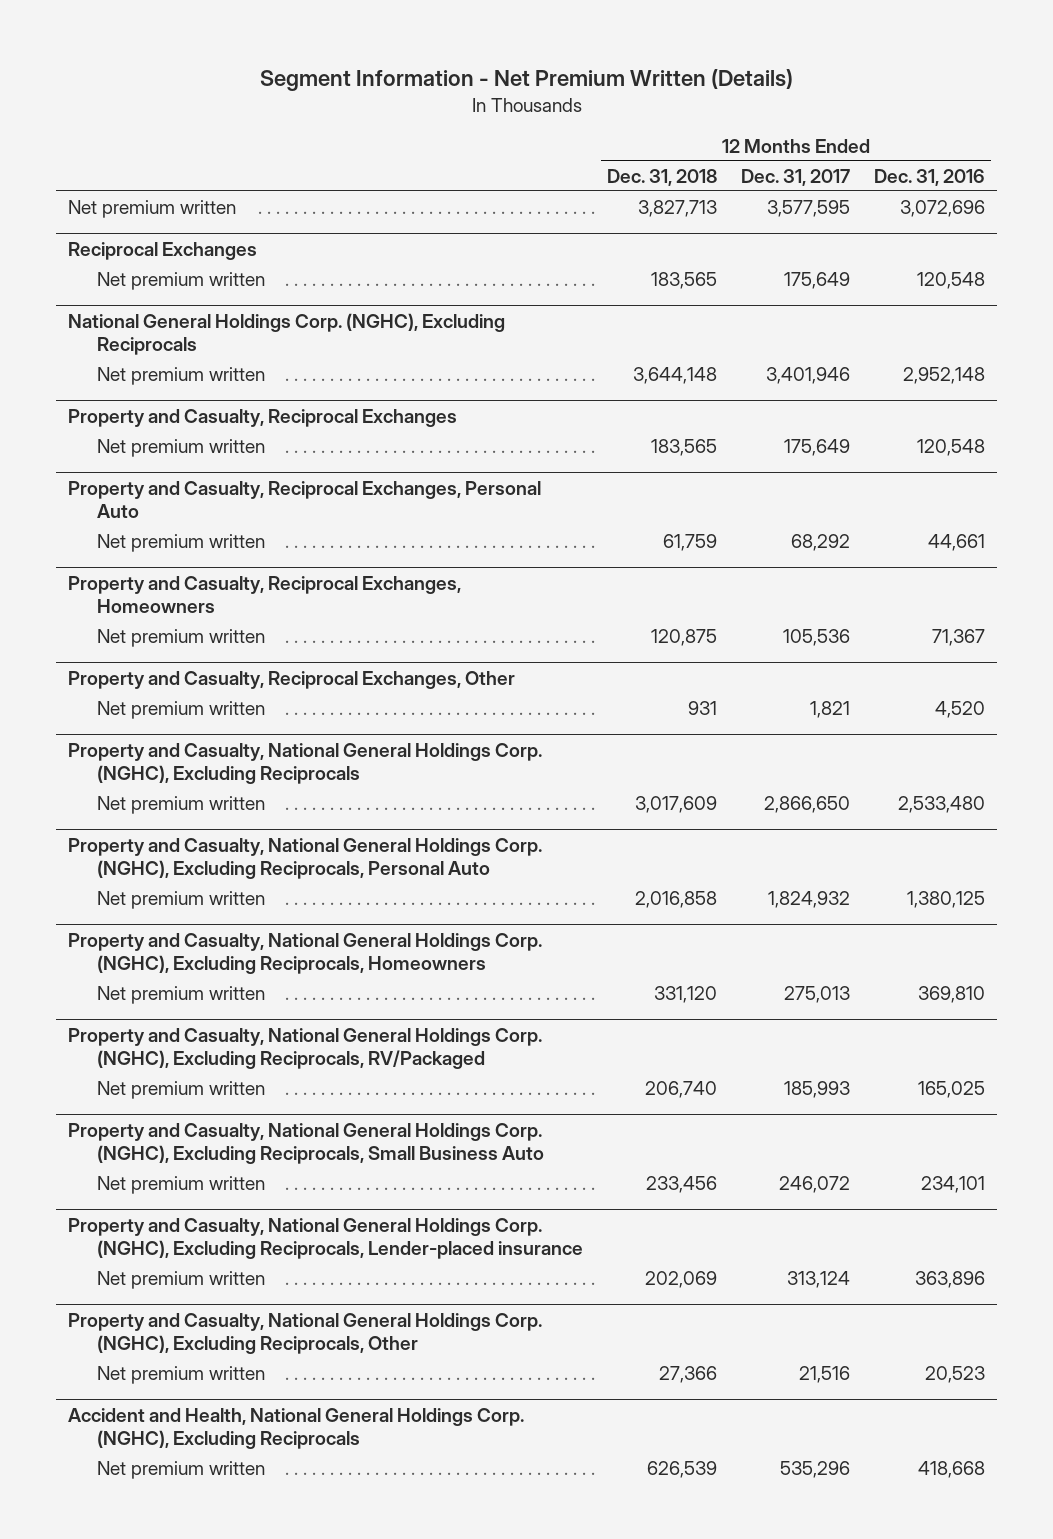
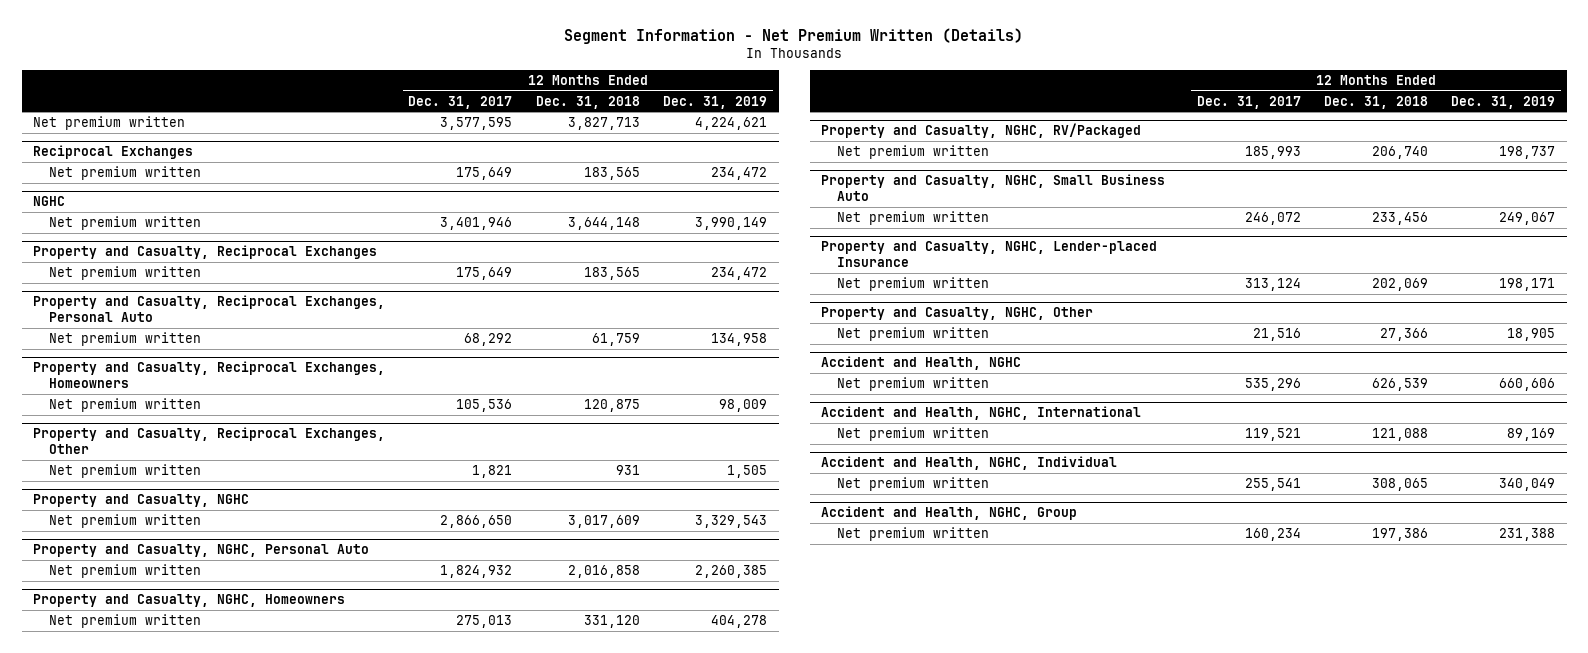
- | 12 Months Ended Dec. 31, 2018 | 12 Months Ended Dec. 31, 2017 | 12 Months Ended Dec. 31, 2016
+ | 12 Months Ended Dec. 31, 2017 | 12 Months Ended Dec. 31, 2018 | 12 Months Ended Dec. 31, 2019
- National General Holdings Corp. (NGHC), Excluding Reciprocals
+ NGHC
- Property and Casualty, National General Holdings Corp. (NGHC), Excluding Reciprocals
+ Property and Casualty, NGHC
- Property and Casualty, National General Holdings Corp. (NGHC), Excluding Reciprocals, Personal Auto
+ Property and Casualty, NGHC, Personal Auto
- Property and Casualty, National General Holdings Corp. (NGHC), Excluding Reciprocals, Homeowners
+ Property and Casualty, NGHC, Homeowners
- Property and Casualty, National General Holdings Corp. (NGHC), Excluding Reciprocals, RV/Packaged
+ Property and Casualty, NGHC, RV/Packaged
- Property and Casualty, National General Holdings Corp. (NGHC), Excluding Reciprocals, Small Business Auto
+ Property and Casualty, NGHC, Small Business Auto
- Property and Casualty, National General Holdings Corp. (NGHC), Excluding Reciprocals, Lender-placed insurance
+ Property and Casualty, NGHC, Lender-placed Insurance
- Property and Casualty, National General Holdings Corp. (NGHC), Excluding Reciprocals, Other
+ Property and Casualty, NGHC, Other
- Accident and Health, National General Holdings Corp. (NGHC), Excluding Reciprocals
+ Accident and Health, NGHC
+ Accident and Health, NGHC, International
+ Net premium written | 119,521 | 121,088 | 89,169
+ Accident and Health, NGHC, Individual
+ Net premium written | 255,541 | 308,065 | 340,049
+ Accident and Health, NGHC, Group
+ Net premium written | 160,234 | 197,386 | 231,388

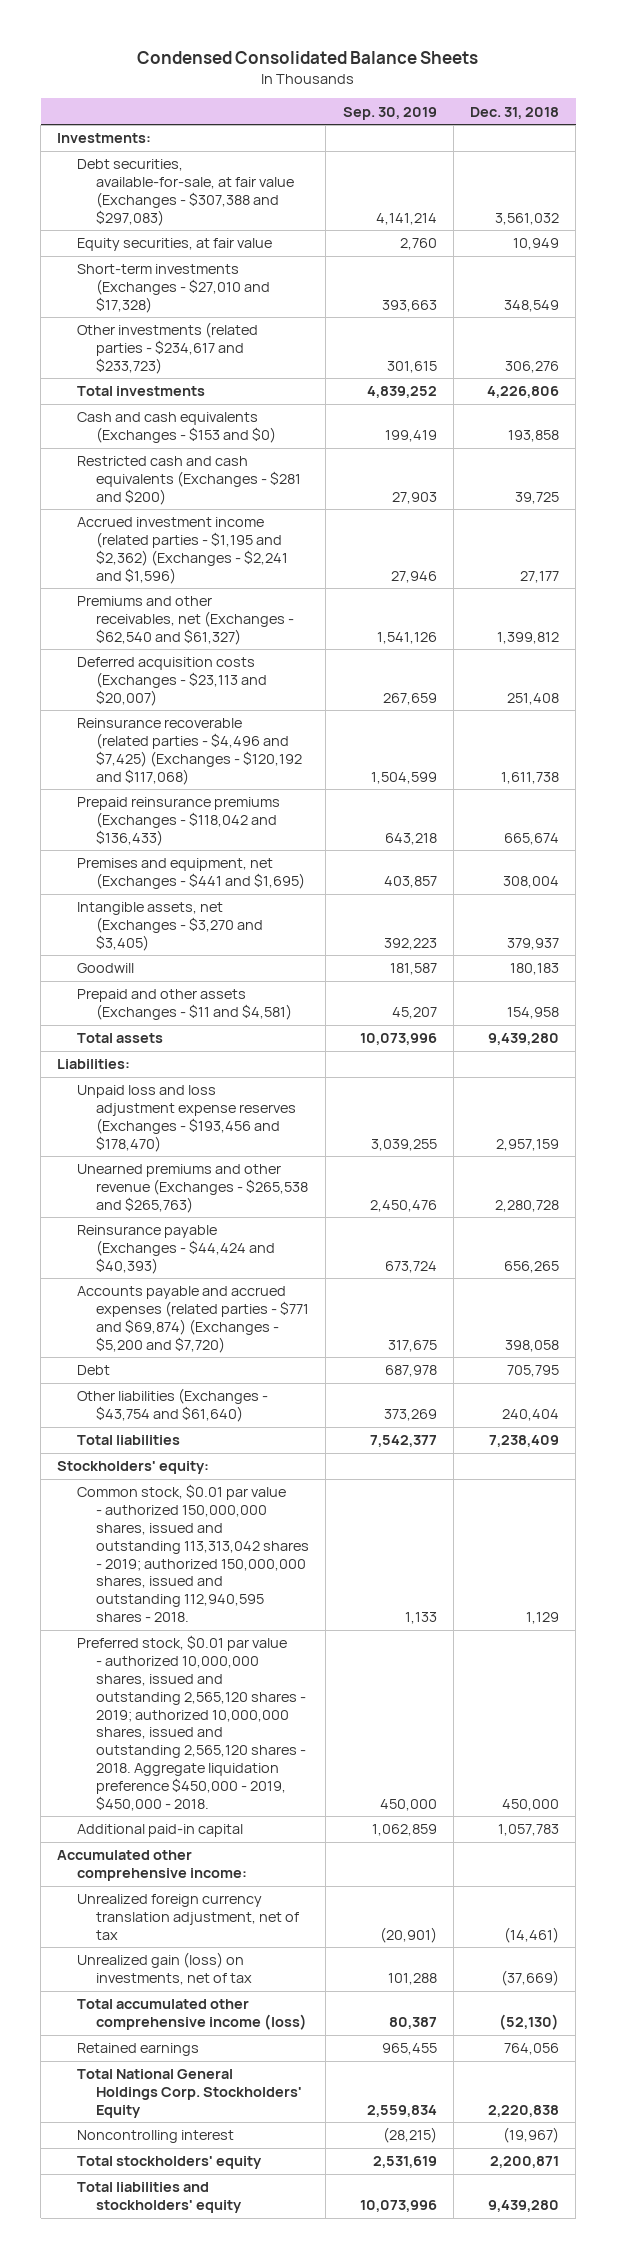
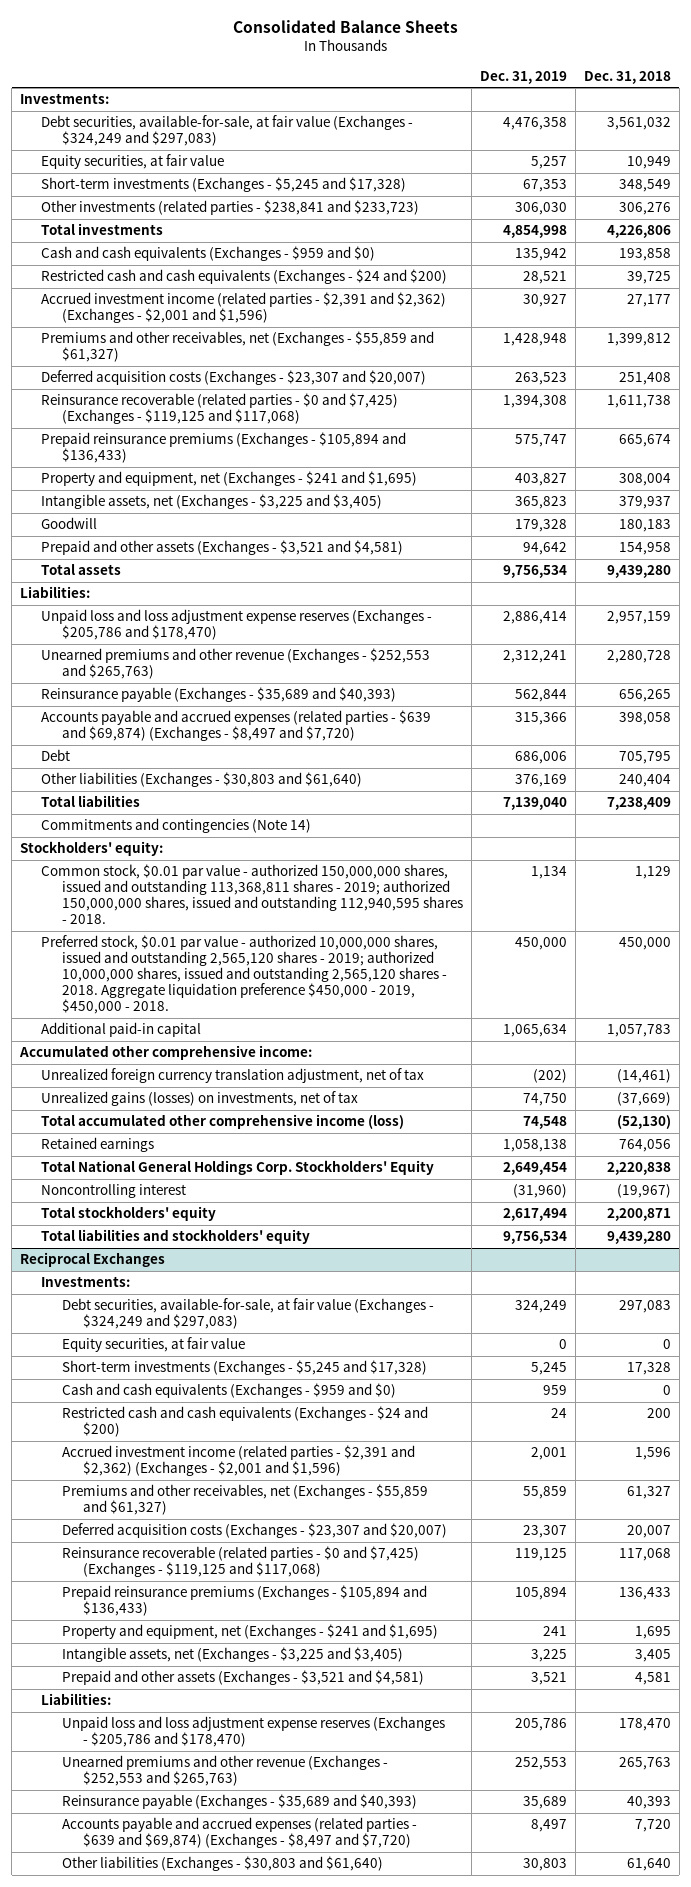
- Condensed Consolidated Balance Sheets
+ Consolidated Balance Sheets
- | Sep. 30, 2019 | Dec. 31, 2018
+ | Dec. 31, 2019 | Dec. 31, 2018
- Debt securities, available-for-sale, at fair value (Exchanges - $307,388 and $297,083) | 4,141,214 | 3,561,032
+ Debt securities, available-for-sale, at fair value (Exchanges - $324,249 and $297,083) | 4,476,358 | 3,561,032
- Short-term investments (Exchanges - $27,010 and $17,328) | 393,663 | 348,549
- Other investments (related parties - $234,617 and $233,723) | 301,615 | 306,276
+ Short-term investments (Exchanges - $5,245 and $17,328) | 67,353 | 348,549
+ Other investments (related parties - $238,841 and $233,723) | 306,030 | 306,276
- Cash and cash equivalents (Exchanges - $153 and $0) | 199,419 | 193,858
- Restricted cash and cash equivalents (Exchanges - $281 and $200) | 27,903 | 39,725
- Accrued investment income (related parties - $1,195 and $2,362) (Exchanges - $2,241 and $1,596) | 27,946 | 27,177
- Premiums and other receivables, net (Exchanges - $62,540 and $61,327) | 1,541,126 | 1,399,812
- Deferred acquisition costs (Exchanges - $23,113 and $20,007) | 267,659 | 251,408
- Reinsurance recoverable (related parties - $4,496 and $7,425) (Exchanges - $120,192 and $117,068) | 1,504,599 | 1,611,738
- Prepaid reinsurance premiums (Exchanges - $118,042 and $136,433) | 643,218 | 665,674
- Premises and equipment, net (Exchanges - $441 and $1,695) | 403,857 | 308,004
- Intangible assets, net (Exchanges - $3,270 and $3,405) | 392,223 | 379,937
+ Cash and cash equivalents (Exchanges - $959 and $0) | 135,942 | 193,858
+ Restricted cash and cash equivalents (Exchanges - $24 and $200) | 28,521 | 39,725
+ Accrued investment income (related parties - $2,391 and $2,362) (Exchanges - $2,001 and $1,596) | 30,927 | 27,177
+ Premiums and other receivables, net (Exchanges - $55,859 and $61,327) | 1,428,948 | 1,399,812
+ Deferred acquisition costs (Exchanges - $23,307 and $20,007) | 263,523 | 251,408
+ Reinsurance recoverable (related parties - $0 and $7,425) (Exchanges - $119,125 and $117,068) | 1,394,308 | 1,611,738
+ Prepaid reinsurance premiums (Exchanges - $105,894 and $136,433) | 575,747 | 665,674
+ Property and equipment, net (Exchanges - $241 and $1,695) | 403,827 | 308,004
+ Intangible assets, net (Exchanges - $3,225 and $3,405) | 365,823 | 379,937
- Prepaid and other assets (Exchanges - $11 and $4,581) | 45,207 | 154,958
+ Prepaid and other assets (Exchanges - $3,521 and $4,581) | 94,642 | 154,958
- Unpaid loss and loss adjustment expense reserves (Exchanges - $193,456 and $178,470) | 3,039,255 | 2,957,159
- Unearned premiums and other revenue (Exchanges - $265,538 and $265,763) | 2,450,476 | 2,280,728
- Reinsurance payable (Exchanges - $44,424 and $40,393) | 673,724 | 656,265
- Accounts payable and accrued expenses (related parties - $771 and $69,874) (Exchanges - $5,200 and $7,720) | 317,675 | 398,058
+ Unpaid loss and loss adjustment expense reserves (Exchanges - $205,786 and $178,470) | 2,886,414 | 2,957,159
+ Unearned premiums and other revenue (Exchanges - $252,553 and $265,763) | 2,312,241 | 2,280,728
+ Reinsurance payable (Exchanges - $35,689 and $40,393) | 562,844 | 656,265
+ Accounts payable and accrued expenses (related parties - $639 and $69,874) (Exchanges - $8,497 and $7,720) | 315,366 | 398,058
- Other liabilities (Exchanges - $43,754 and $61,640) | 373,269 | 240,404
+ Other liabilities (Exchanges - $30,803 and $61,640) | 376,169 | 240,404
+ Commitments and contingencies (Note 14)
- Common stock, $0.01 par value - authorized 150,000,000 shares, issued and outstanding 113,313,042 shares - 2019; authorized 150,000,000 shares, issued and outstanding 112,940,595 shares - 2018. | 1,133 | 1,129
+ Common stock, $0.01 par value - authorized 150,000,000 shares, issued and outstanding 113,368,811 shares - 2019; authorized 150,000,000 shares, issued and outstanding 112,940,595 shares - 2018. | 1,134 | 1,129
- Unrealized gain (loss) on investments, net of tax | 101,288 | (37,669)
+ Unrealized gains (losses) on investments, net of tax | 74,750 | (37,669)
+ Reciprocal Exchanges
+ Investments:
+ Debt securities, available-for-sale, at fair value (Exchanges - $324,249 and $297,083) | 324,249 | 297,083
+ Equity securities, at fair value | 0 | 0
+ Short-term investments (Exchanges - $5,245 and $17,328) | 5,245 | 17,328
+ Cash and cash equivalents (Exchanges - $959 and $0) | 959 | 0
+ Restricted cash and cash equivalents (Exchanges - $24 and $200) | 24 | 200
+ Accrued investment income (related parties - $2,391 and $2,362) (Exchanges - $2,001 and $1,596) | 2,001 | 1,596
+ Premiums and other receivables, net (Exchanges - $55,859 and $61,327) | 55,859 | 61,327
+ Deferred acquisition costs (Exchanges - $23,307 and $20,007) | 23,307 | 20,007
+ Reinsurance recoverable (related parties - $0 and $7,425) (Exchanges - $119,125 and $117,068) | 119,125 | 117,068
+ Prepaid reinsurance premiums (Exchanges - $105,894 and $136,433) | 105,894 | 136,433
+ Property and equipment, net (Exchanges - $241 and $1,695) | 241 | 1,695
+ Intangible assets, net (Exchanges - $3,225 and $3,405) | 3,225 | 3,405
+ Prepaid and other assets (Exchanges - $3,521 and $4,581) | 3,521 | 4,581
+ Liabilities:
+ Unpaid loss and loss adjustment expense reserves (Exchanges - $205,786 and $178,470) | 205,786 | 178,470
+ Unearned premiums and other revenue (Exchanges - $252,553 and $265,763) | 252,553 | 265,763
+ Reinsurance payable (Exchanges - $35,689 and $40,393) | 35,689 | 40,393
+ Accounts payable and accrued expenses (related parties - $639 and $69,874) (Exchanges - $8,497 and $7,720) | 8,497 | 7,720
+ Other liabilities (Exchanges - $30,803 and $61,640) | 30,803 | 61,640

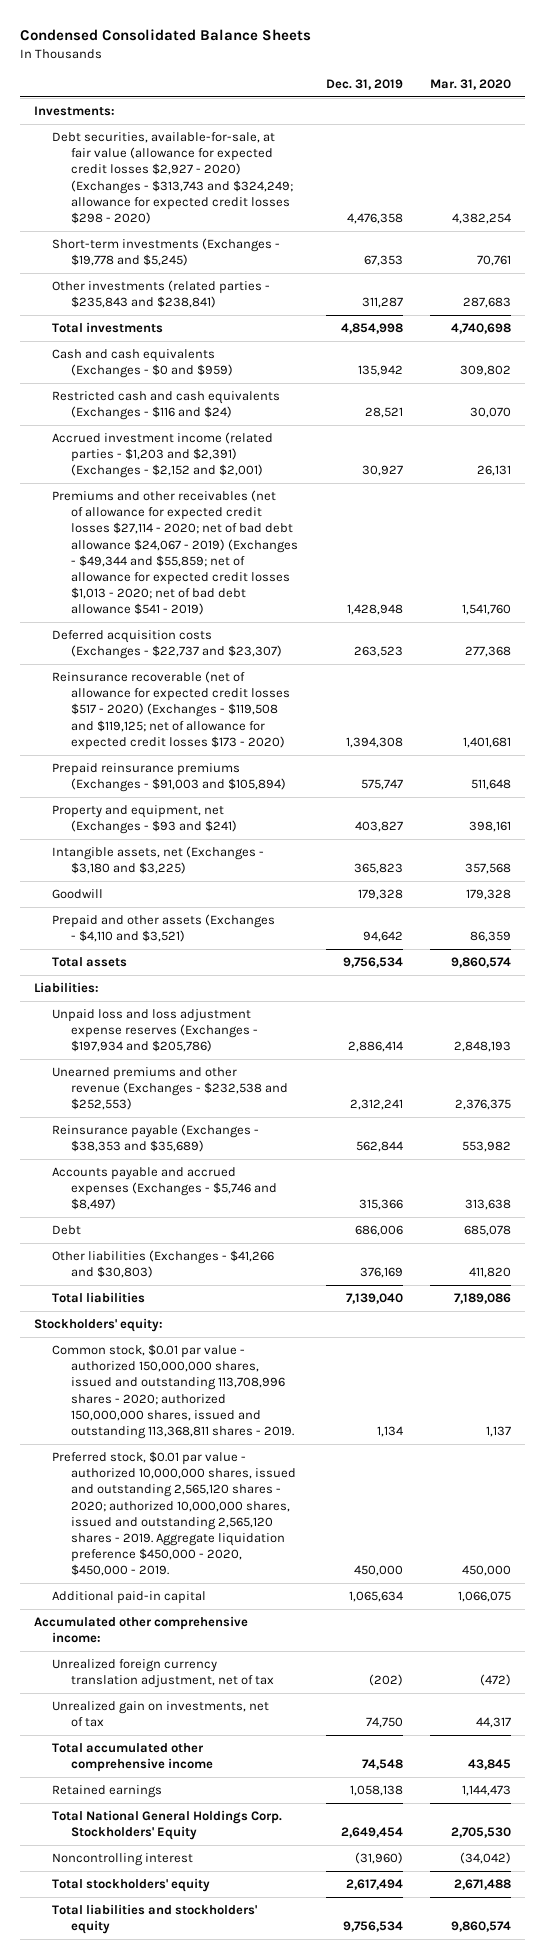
- Consolidated Balance Sheets
+ Condensed Consolidated Balance Sheets
- | Dec. 31, 2019 | Dec. 31, 2018
+ | Dec. 31, 2019 | Mar. 31, 2020
- Debt securities, available-for-sale, at fair value (Exchanges - $324,249 and $297,083) | 4,476,358 | 3,561,032
- Equity securities, at fair value | 5,257 | 10,949
- Short-term investments (Exchanges - $5,245 and $17,328) | 67,353 | 348,549
- Other investments (related parties - $238,841 and $233,723) | 306,030 | 306,276
+ Debt securities, available-for-sale, at fair value (allowance for expected credit losses $2,927 - 2020) (Exchanges - $313,743 and $324,249; allowance for expected credit losses $298 - 2020) | 4,476,358 | 4,382,254
+ Short-term investments (Exchanges - $19,778 and $5,245) | 67,353 | 70,761
+ Other investments (related parties - $235,843 and $238,841) | 311,287 | 287,683
- Cash and cash equivalents (Exchanges - $959 and $0) | 135,942 | 193,858
- Restricted cash and cash equivalents (Exchanges - $24 and $200) | 28,521 | 39,725
- Accrued investment income (related parties - $2,391 and $2,362) (Exchanges - $2,001 and $1,596) | 30,927 | 27,177
- Premiums and other receivables, net (Exchanges - $55,859 and $61,327) | 1,428,948 | 1,399,812
- Deferred acquisition costs (Exchanges - $23,307 and $20,007) | 263,523 | 251,408
- Reinsurance recoverable (related parties - $0 and $7,425) (Exchanges - $119,125 and $117,068) | 1,394,308 | 1,611,738
- Prepaid reinsurance premiums (Exchanges - $105,894 and $136,433) | 575,747 | 665,674
- Property and equipment, net (Exchanges - $241 and $1,695) | 403,827 | 308,004
- Intangible assets, net (Exchanges - $3,225 and $3,405) | 365,823 | 379,937
+ Cash and cash equivalents (Exchanges - $0 and $959) | 135,942 | 309,802
+ Restricted cash and cash equivalents (Exchanges - $116 and $24) | 28,521 | 30,070
+ Accrued investment income (related parties - $1,203 and $2,391) (Exchanges - $2,152 and $2,001) | 30,927 | 26,131
+ Premiums and other receivables (net of allowance for expected credit losses $27,114 - 2020; net of bad debt allowance $24,067 - 2019) (Exchanges - $49,344 and $55,859; net of allowance for expected credit losses $1,013 - 2020; net of bad debt allowance $541 - 2019) | 1,428,948 | 1,541,760
+ Deferred acquisition costs (Exchanges - $22,737 and $23,307) | 263,523 | 277,368
+ Reinsurance recoverable (net of allowance for expected credit losses $517 - 2020) (Exchanges - $119,508 and $119,125; net of allowance for expected credit losses $173 - 2020) | 1,394,308 | 1,401,681
+ Prepaid reinsurance premiums (Exchanges - $91,003 and $105,894) | 575,747 | 511,648
+ Property and equipment, net (Exchanges - $93 and $241) | 403,827 | 398,161
+ Intangible assets, net (Exchanges - $3,180 and $3,225) | 365,823 | 357,568
- Prepaid and other assets (Exchanges - $3,521 and $4,581) | 94,642 | 154,958
+ Prepaid and other assets (Exchanges - $4,110 and $3,521) | 94,642 | 86,359
- Unpaid loss and loss adjustment expense reserves (Exchanges - $205,786 and $178,470) | 2,886,414 | 2,957,159
- Unearned premiums and other revenue (Exchanges - $252,553 and $265,763) | 2,312,241 | 2,280,728
- Reinsurance payable (Exchanges - $35,689 and $40,393) | 562,844 | 656,265
- Accounts payable and accrued expenses (related parties - $639 and $69,874) (Exchanges - $8,497 and $7,720) | 315,366 | 398,058
+ Unpaid loss and loss adjustment expense reserves (Exchanges - $197,934 and $205,786) | 2,886,414 | 2,848,193
+ Unearned premiums and other revenue (Exchanges - $232,538 and $252,553) | 2,312,241 | 2,376,375
+ Reinsurance payable (Exchanges - $38,353 and $35,689) | 562,844 | 553,982
+ Accounts payable and accrued expenses (Exchanges - $5,746 and $8,497) | 315,366 | 313,638
- Other liabilities (Exchanges - $30,803 and $61,640) | 376,169 | 240,404
+ Other liabilities (Exchanges - $41,266 and $30,803) | 376,169 | 411,820
- Commitments and contingencies (Note 14)
- Common stock, $0.01 par value - authorized 150,000,000 shares, issued and outstanding 113,368,811 shares - 2019; authorized 150,000,000 shares, issued and outstanding 112,940,595 shares - 2018. | 1,134 | 1,129
- Preferred stock, $0.01 par value - authorized 10,000,000 shares, issued and outstanding 2,565,120 shares - 2019; authorized 10,000,000 shares, issued and outstanding 2,565,120 shares - 2018. Aggregate liquidation preference $450,000 - 2019, $450,000 - 2018. | 450,000 | 450,000
+ Common stock, $0.01 par value - authorized 150,000,000 shares, issued and outstanding 113,708,996 shares - 2020; authorized 150,000,000 shares, issued and outstanding 113,368,811 shares - 2019. | 1,134 | 1,137
+ Preferred stock, $0.01 par value - authorized 10,000,000 shares, issued and outstanding 2,565,120 shares - 2020; authorized 10,000,000 shares, issued and outstanding 2,565,120 shares - 2019. Aggregate liquidation preference $450,000 - 2020, $450,000 - 2019. | 450,000 | 450,000
- Unrealized gains (losses) on investments, net of tax | 74,750 | (37,669)
- Total accumulated other comprehensive income (loss) | 74,548 | (52,130)
+ Unrealized gain on investments, net of tax | 74,750 | 44,317
+ Total accumulated other comprehensive income | 74,548 | 43,845
- Reciprocal Exchanges
- Investments:
- Debt securities, available-for-sale, at fair value (Exchanges - $324,249 and $297,083) | 324,249 | 297,083
- Equity securities, at fair value | 0 | 0
- Short-term investments (Exchanges - $5,245 and $17,328) | 5,245 | 17,328
- Cash and cash equivalents (Exchanges - $959 and $0) | 959 | 0
- Restricted cash and cash equivalents (Exchanges - $24 and $200) | 24 | 200
- Accrued investment income (related parties - $2,391 and $2,362) (Exchanges - $2,001 and $1,596) | 2,001 | 1,596
- Premiums and other receivables, net (Exchanges - $55,859 and $61,327) | 55,859 | 61,327
- Deferred acquisition costs (Exchanges - $23,307 and $20,007) | 23,307 | 20,007
- Reinsurance recoverable (related parties - $0 and $7,425) (Exchanges - $119,125 and $117,068) | 119,125 | 117,068
- Prepaid reinsurance premiums (Exchanges - $105,894 and $136,433) | 105,894 | 136,433
- Property and equipment, net (Exchanges - $241 and $1,695) | 241 | 1,695
- Intangible assets, net (Exchanges - $3,225 and $3,405) | 3,225 | 3,405
- Prepaid and other assets (Exchanges - $3,521 and $4,581) | 3,521 | 4,581
- Liabilities:
- Unpaid loss and loss adjustment expense reserves (Exchanges - $205,786 and $178,470) | 205,786 | 178,470
- Unearned premiums and other revenue (Exchanges - $252,553 and $265,763) | 252,553 | 265,763
- Reinsurance payable (Exchanges - $35,689 and $40,393) | 35,689 | 40,393
- Accounts payable and accrued expenses (related parties - $639 and $69,874) (Exchanges - $8,497 and $7,720) | 8,497 | 7,720
- Other liabilities (Exchanges - $30,803 and $61,640) | 30,803 | 61,640

